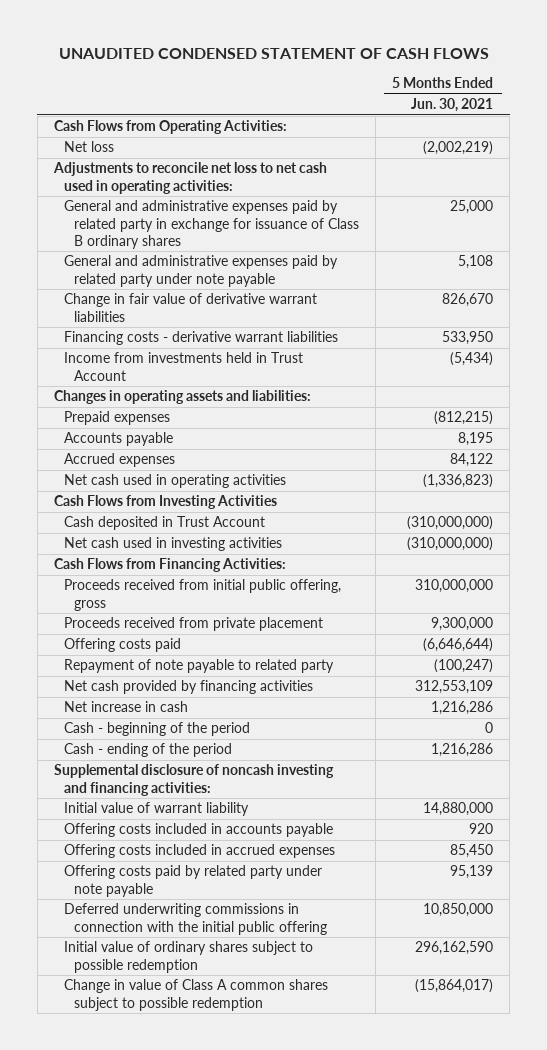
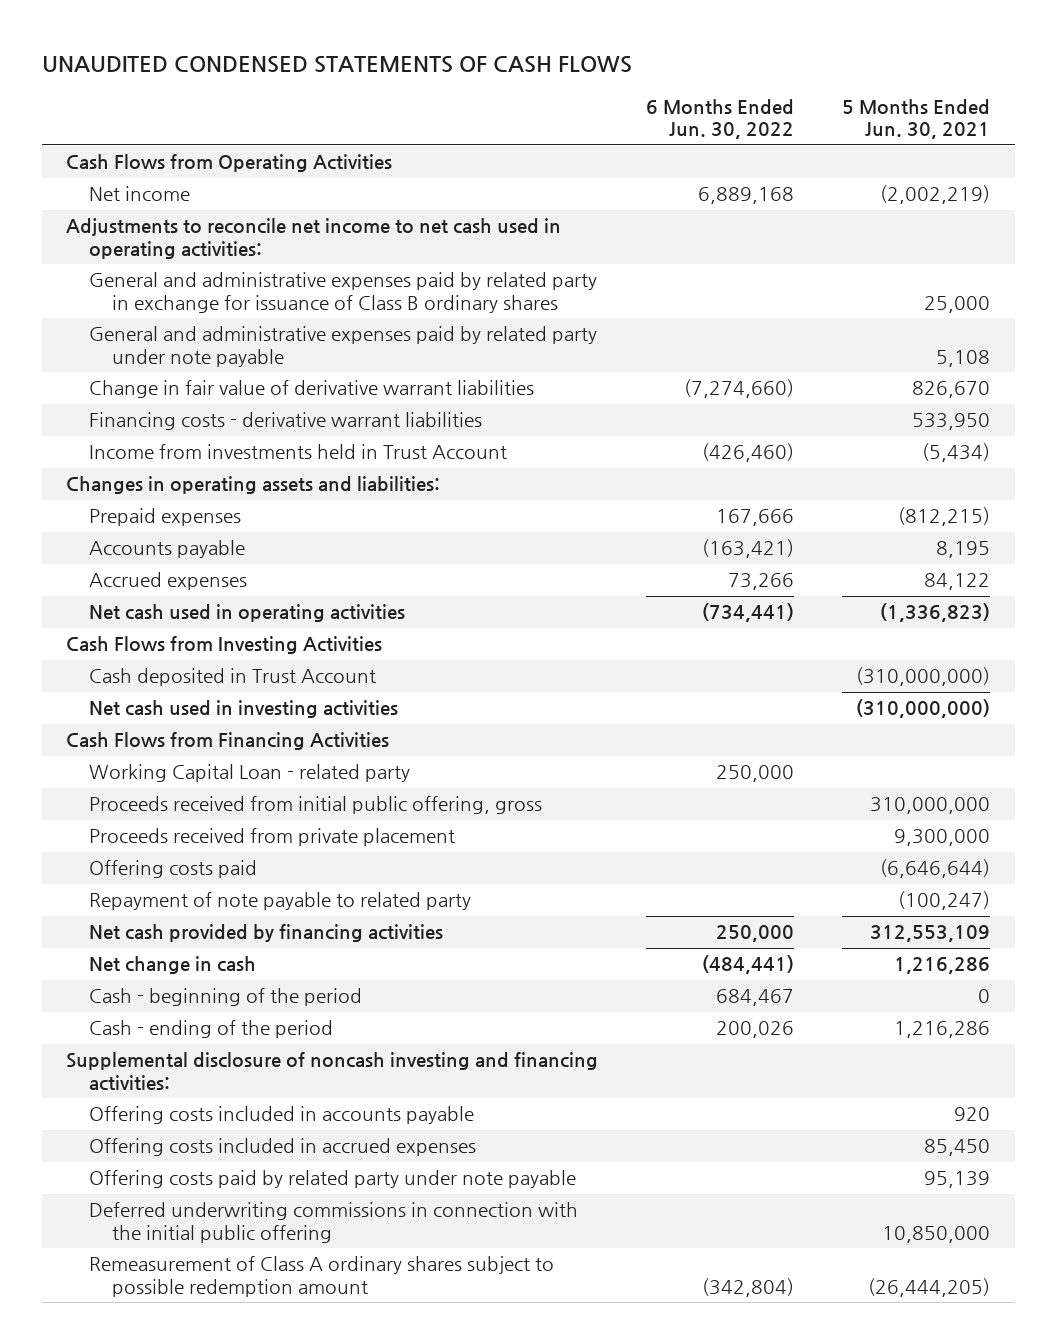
- UNAUDITED CONDENSED STATEMENT OF CASH FLOWS
+ UNAUDITED CONDENSED STATEMENTS OF CASH FLOWS
- | 5 Months Ended Jun. 30, 2021
+ | 6 Months Ended Jun. 30, 2022 | 5 Months Ended Jun. 30, 2021
- Cash Flows from Operating Activities:
- Net loss | (2,002,219)
- Adjustments to reconcile net loss to net cash used in operating activities:
+ Cash Flows from Operating Activities
+ Net income | 6,889,168 | (2,002,219)
+ Adjustments to reconcile net income to net cash used in operating activities:
- Cash Flows from Financing Activities:
+ Cash Flows from Financing Activities
+ Working Capital Loan - related party | 250,000 |
- Net increase in cash | 1,216,286
+ Net change in cash | (484,441) | 1,216,286
- Initial value of warrant liability | 14,880,000
- Initial value of ordinary shares subject to possible redemption | 296,162,590
- Change in value of Class A common shares subject to possible redemption | (15,864,017)
+ Remeasurement of Class A ordinary shares subject to possible redemption amount | (342,804) | (26,444,205)

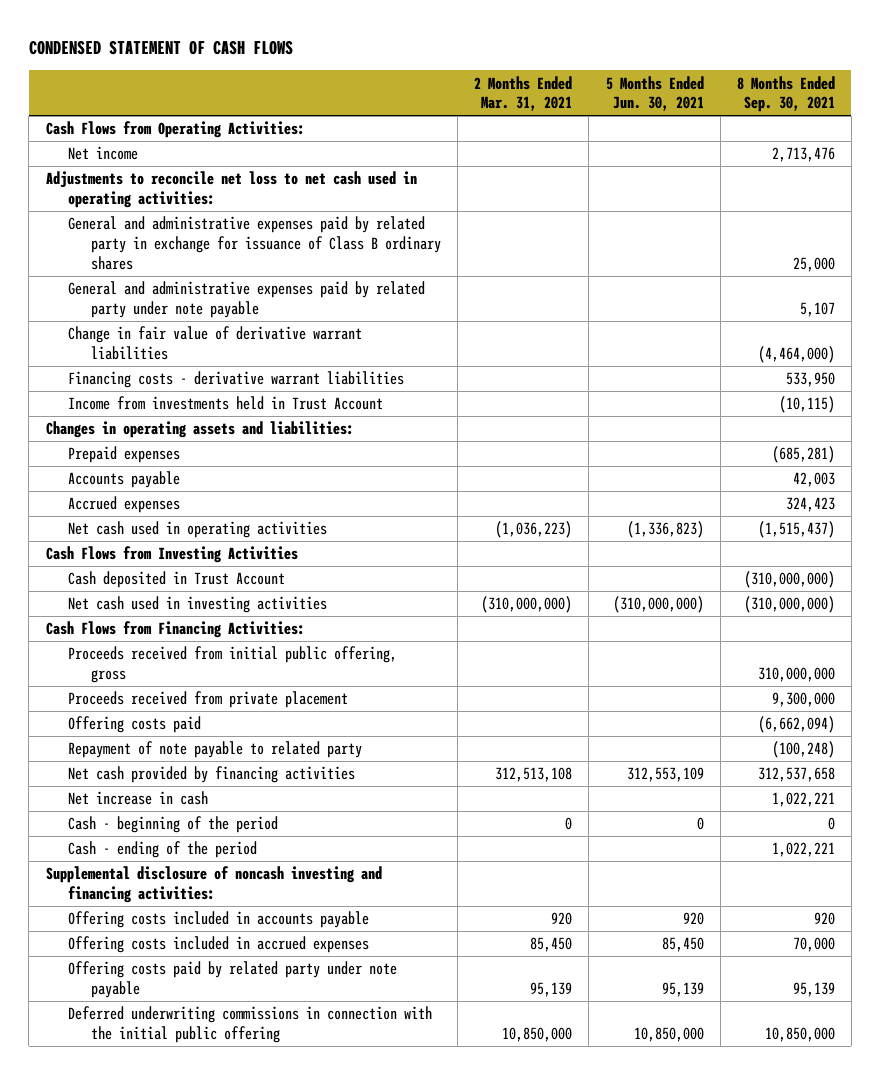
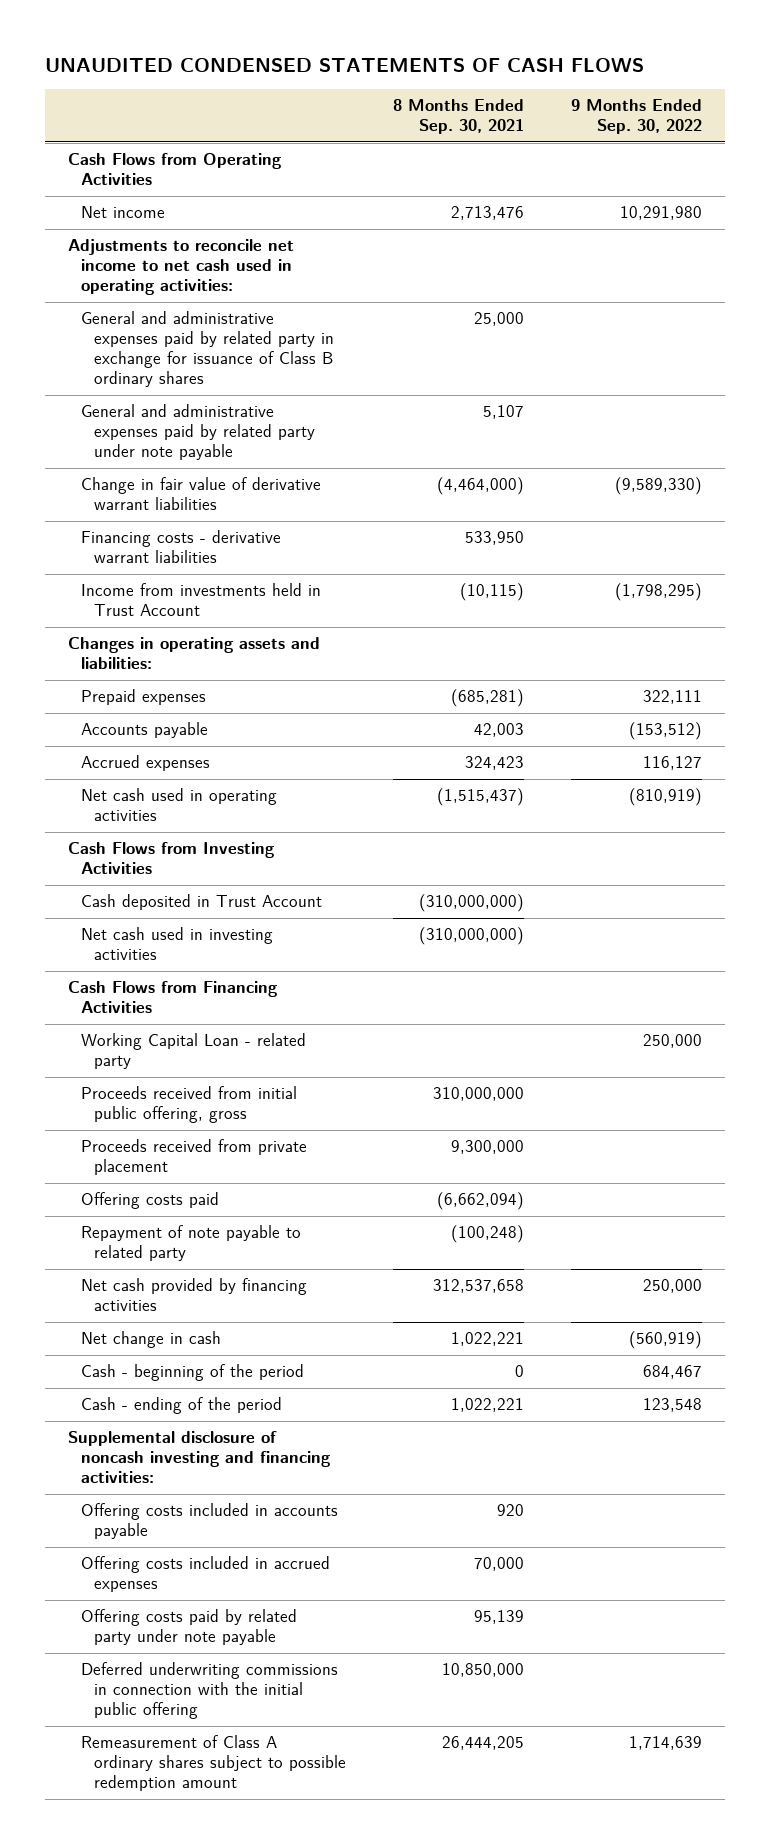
- CONDENSED STATEMENT OF CASH FLOWS
+ UNAUDITED CONDENSED STATEMENTS OF CASH FLOWS
- | 2 Months Ended Mar. 31, 2021 | 5 Months Ended Jun. 30, 2021 | 8 Months Ended Sep. 30, 2021
+ | 8 Months Ended Sep. 30, 2021 | 9 Months Ended Sep. 30, 2022
- Cash Flows from Operating Activities:
+ Cash Flows from Operating Activities
- Adjustments to reconcile net loss to net cash used in operating activities:
+ Adjustments to reconcile net income to net cash used in operating activities:
- Cash Flows from Financing Activities:
+ Cash Flows from Financing Activities
+ Working Capital Loan - related party | | 250,000
- Net increase in cash | | | 1,022,221
+ Net change in cash | 1,022,221 | (560,919)
+ Remeasurement of Class A ordinary shares subject to possible redemption amount | 26,444,205 | 1,714,639

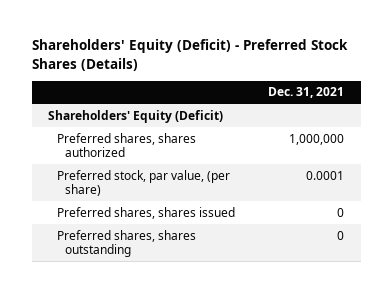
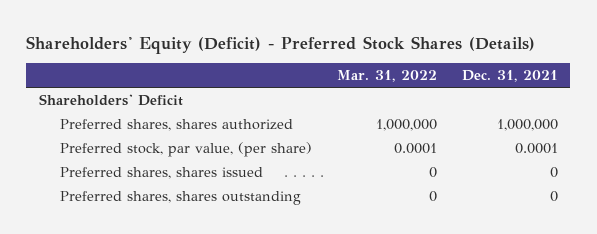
- | Dec. 31, 2021
+ | Mar. 31, 2022 | Dec. 31, 2021
- Shareholders' Equity (Deficit)
+ Shareholders' Deficit

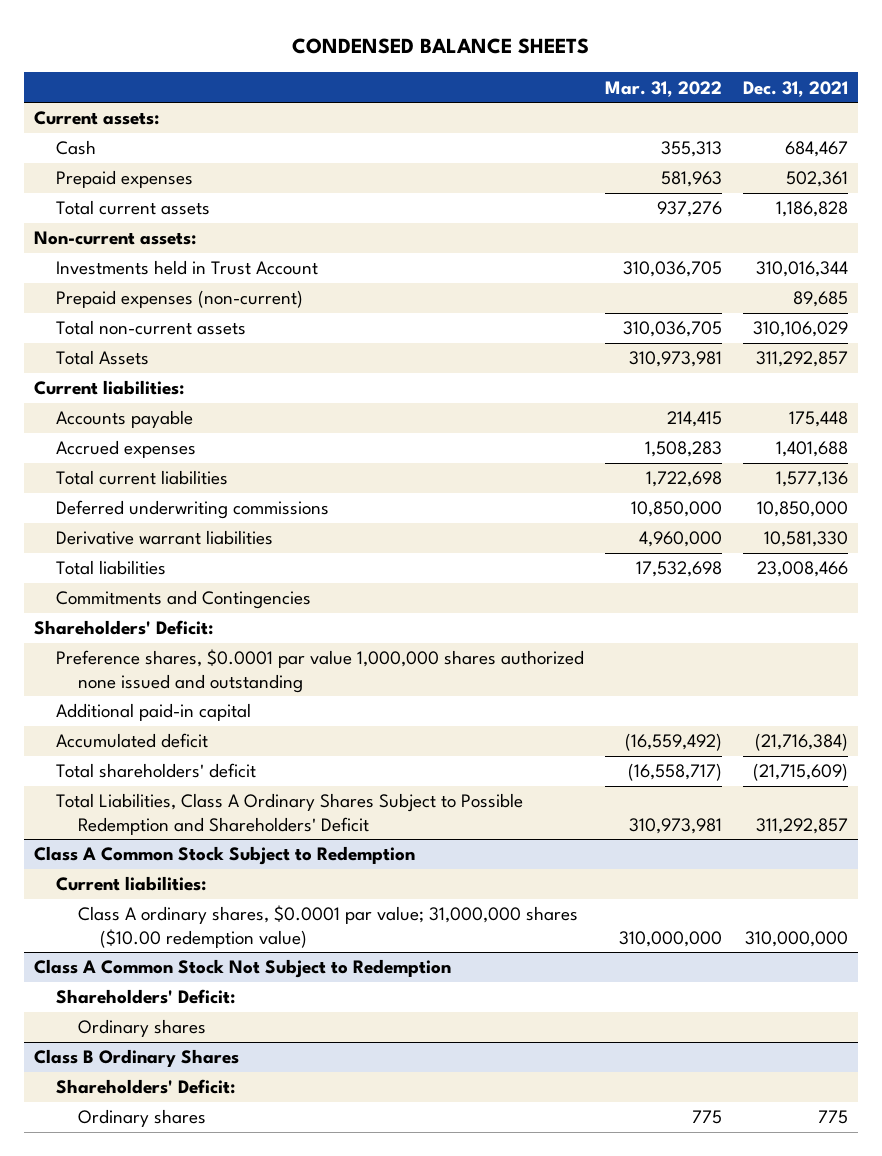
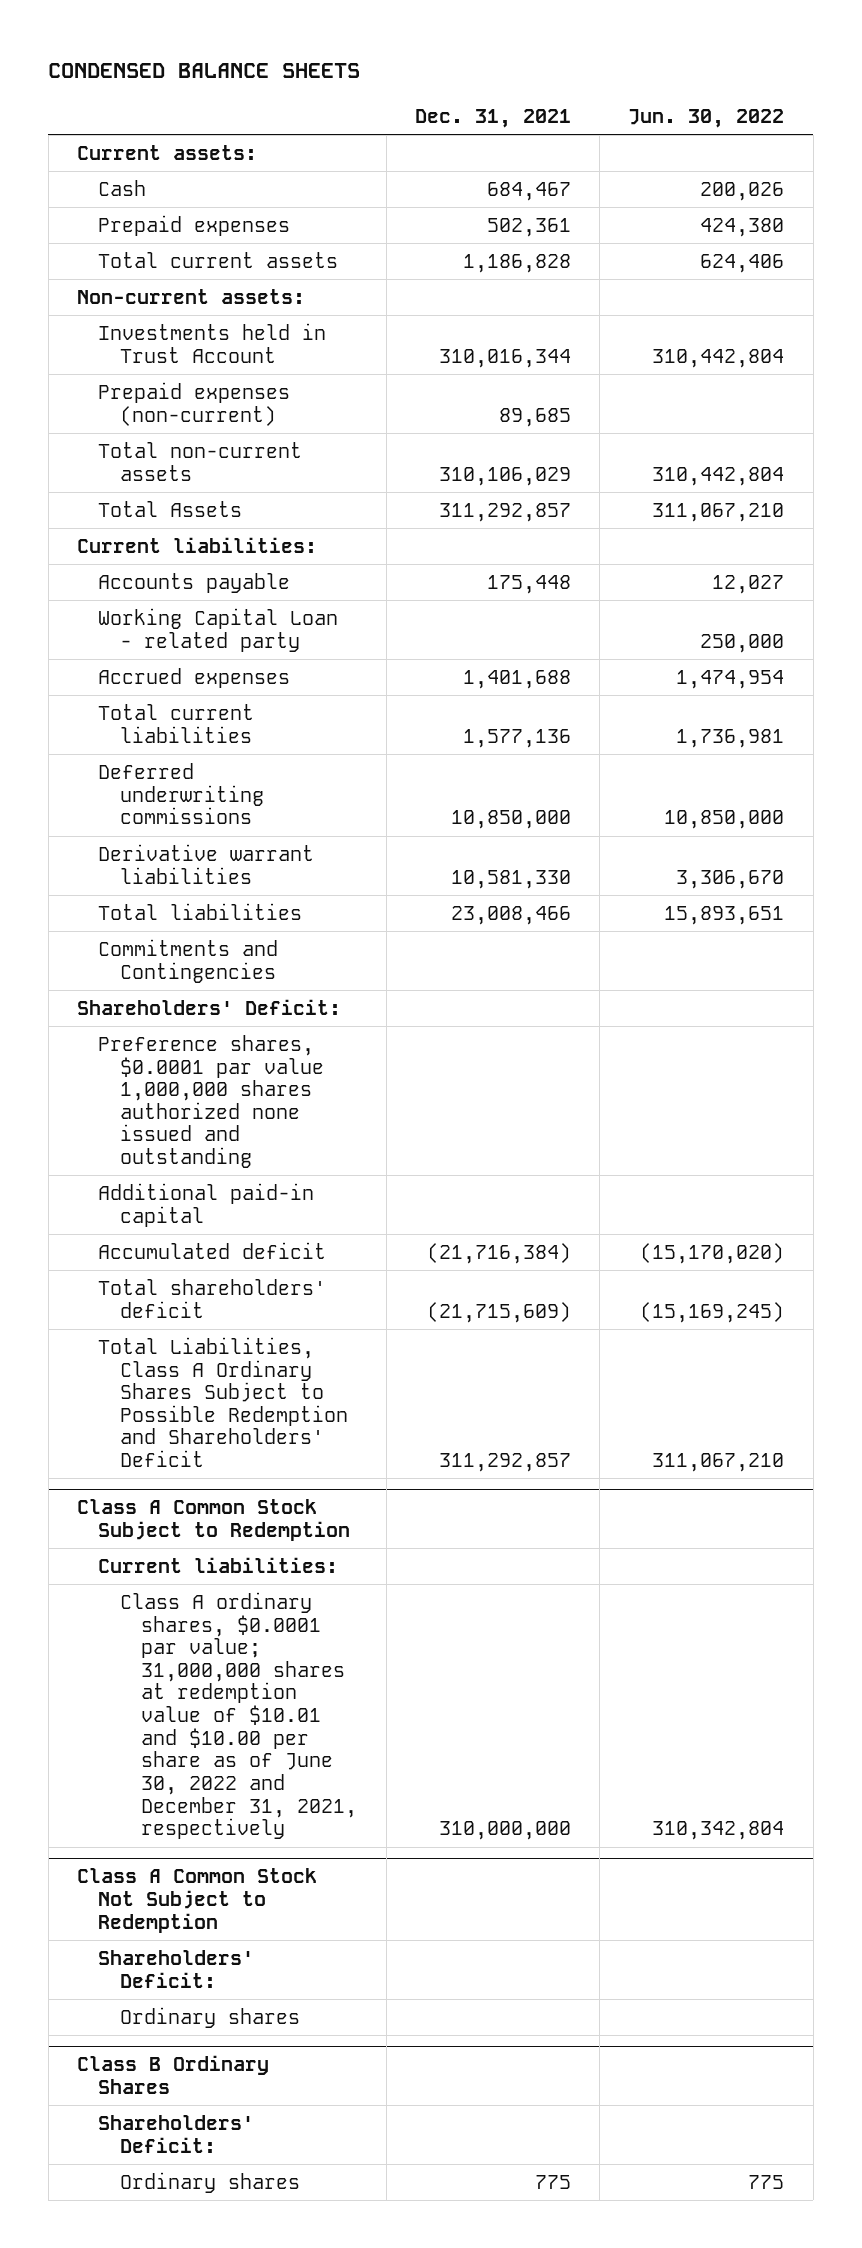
- | Mar. 31, 2022 | Dec. 31, 2021
+ | Dec. 31, 2021 | Jun. 30, 2022
+ Working Capital Loan - related party | | 250,000
@ Class A Common Stock Subject to Redemption
- Class A ordinary shares, $0.0001 par value; 31,000,000 shares ($10.00 redemption value) | 310,000,000 | 310,000,000
+ Class A ordinary shares, $0.0001 par value; 31,000,000 shares at redemption value of $10.01 and $10.00 per share as of June 30, 2022 and December 31, 2021, respectively | 310,000,000 | 310,342,804

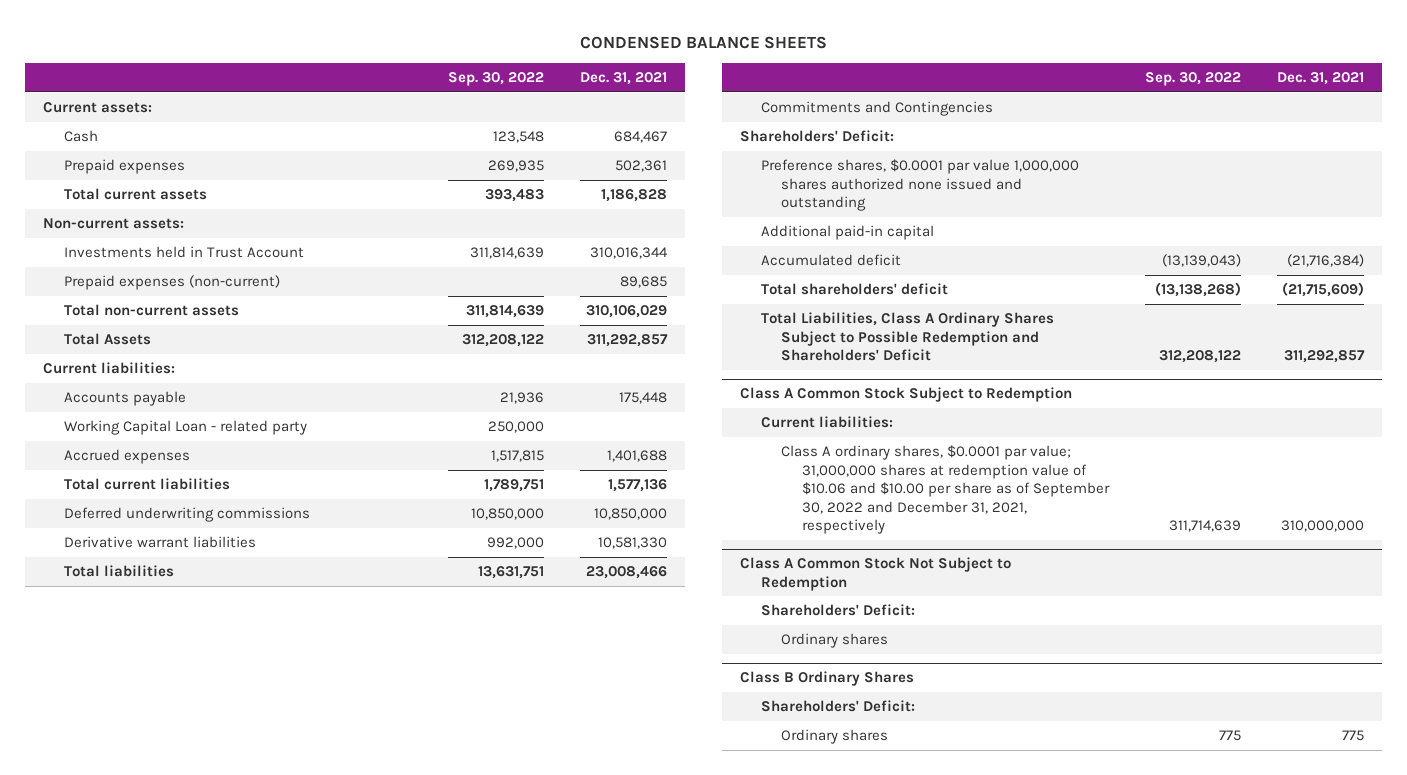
- | Dec. 31, 2021 | Jun. 30, 2022
+ | Sep. 30, 2022 | Dec. 31, 2021
@ Class A Common Stock Subject to Redemption
- Class A ordinary shares, $0.0001 par value; 31,000,000 shares at redemption value of $10.01 and $10.00 per share as of June 30, 2022 and December 31, 2021, respectively | 310,000,000 | 310,342,804
+ Class A ordinary shares, $0.0001 par value; 31,000,000 shares at redemption value of $10.06 and $10.00 per share as of September 30, 2022 and December 31, 2021, respectively | 311,714,639 | 310,000,000

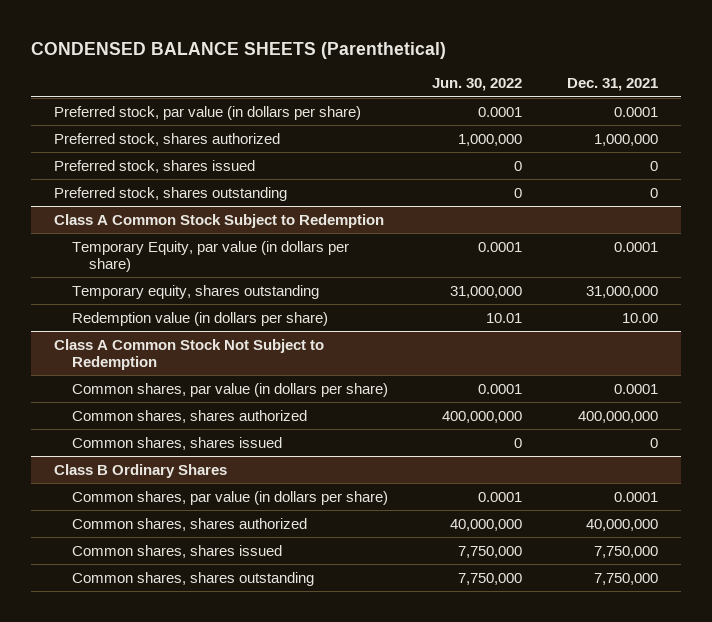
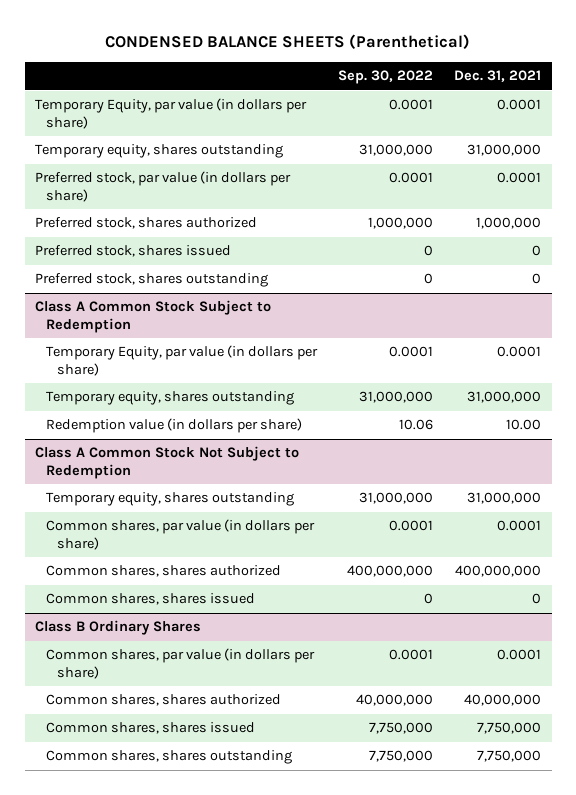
- | Jun. 30, 2022 | Dec. 31, 2021
+ | Sep. 30, 2022 | Dec. 31, 2021
+ Temporary Equity, par value (in dollars per share) | 0.0001 | 0.0001
+ Temporary equity, shares outstanding | 31,000,000 | 31,000,000
@ Class A Common Stock Not Subject to Redemption
+ Temporary equity, shares outstanding | 31,000,000 | 31,000,000

